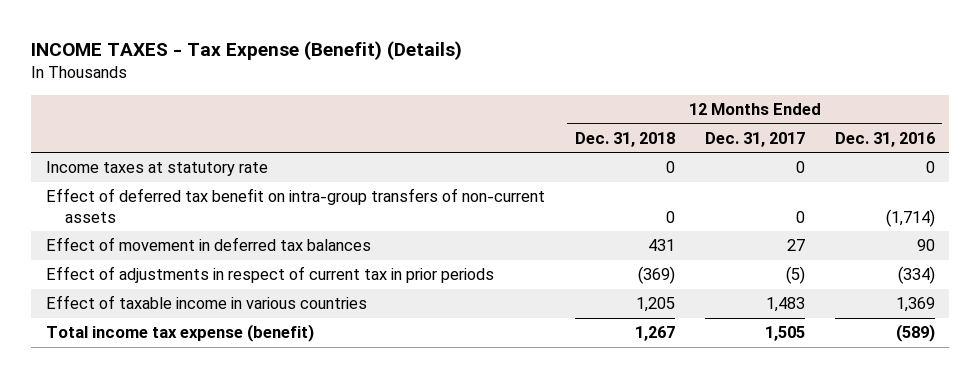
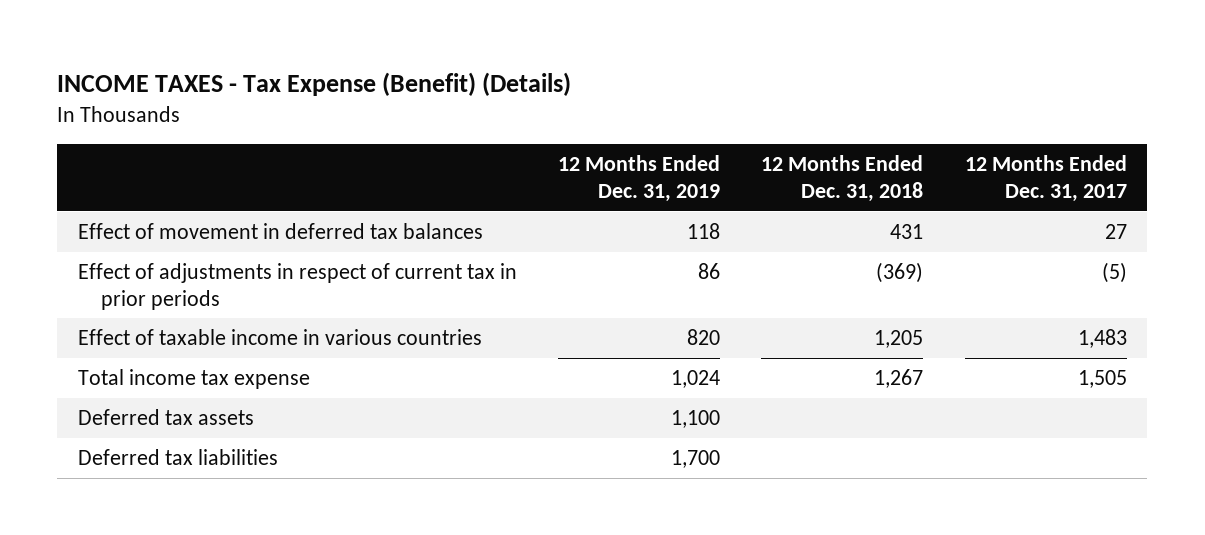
- | 12 Months Ended Dec. 31, 2018 | 12 Months Ended Dec. 31, 2017 | 12 Months Ended Dec. 31, 2016
+ | 12 Months Ended Dec. 31, 2019 | 12 Months Ended Dec. 31, 2018 | 12 Months Ended Dec. 31, 2017
- Income taxes at statutory rate | 0 | 0 | 0
- Effect of deferred tax benefit on intra-group transfers of non-current assets | 0 | 0 | (1,714)
- Total income tax expense (benefit) | 1,267 | 1,505 | (589)
+ Total income tax expense | 1,024 | 1,267 | 1,505
+ Deferred tax assets | 1,100 | |
+ Deferred tax liabilities | 1,700 | |

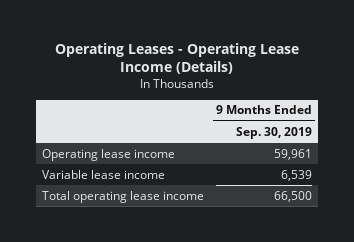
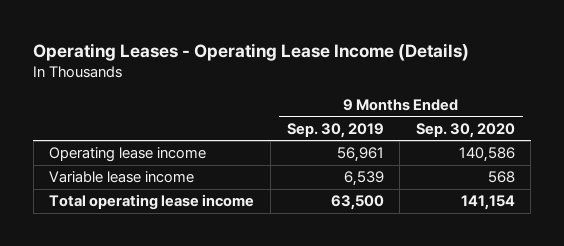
- | 9 Months Ended Sep. 30, 2019
+ | 9 Months Ended Sep. 30, 2019 | 9 Months Ended Sep. 30, 2020
- Operating lease income | 59,961
+ Operating lease income | 56,961 | 140,586
- Total operating lease income | 66,500
+ Total operating lease income | 63,500 | 141,154

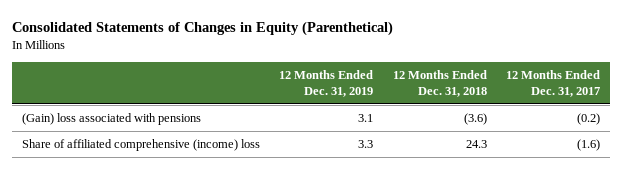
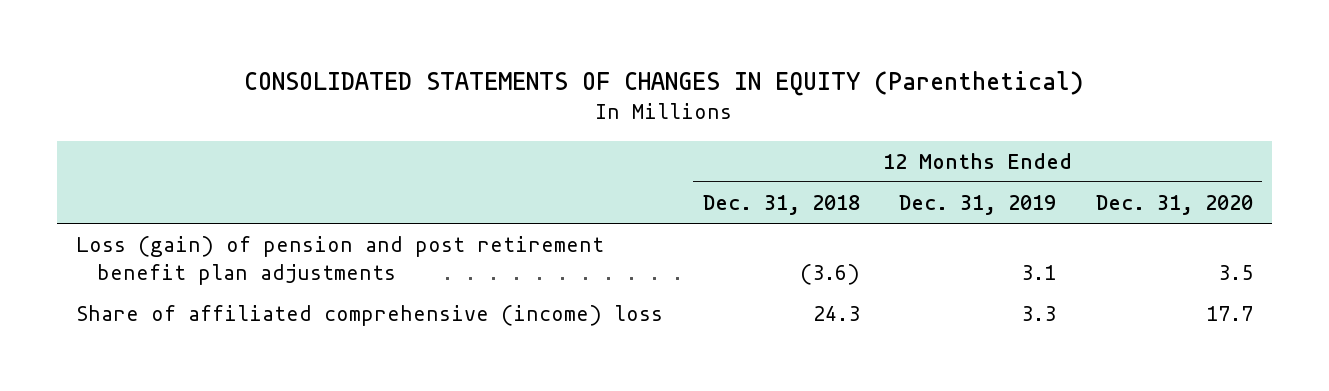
- Consolidated Statements of Changes in Equity (Parenthetical)
+ CONSOLIDATED STATEMENTS OF CHANGES IN EQUITY (Parenthetical)
- | 12 Months Ended Dec. 31, 2019 | 12 Months Ended Dec. 31, 2018 | 12 Months Ended Dec. 31, 2017
+ | 12 Months Ended Dec. 31, 2018 | 12 Months Ended Dec. 31, 2019 | 12 Months Ended Dec. 31, 2020
- (Gain) loss associated with pensions | 3.1 | (3.6) | (0.2)
+ Loss (gain) of pension and post retirement benefit plan adjustments | (3.6) | 3.1 | 3.5

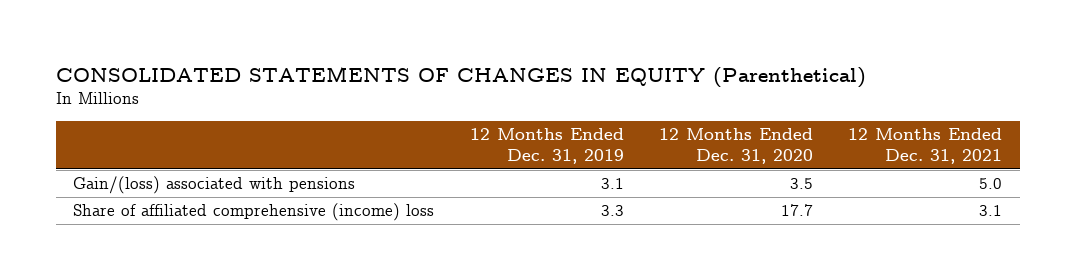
- | 12 Months Ended Dec. 31, 2018 | 12 Months Ended Dec. 31, 2019 | 12 Months Ended Dec. 31, 2020
+ | 12 Months Ended Dec. 31, 2019 | 12 Months Ended Dec. 31, 2020 | 12 Months Ended Dec. 31, 2021
- Loss (gain) of pension and post retirement benefit plan adjustments | (3.6) | 3.1 | 3.5
+ Gain/(loss) associated with pensions | 3.1 | 3.5 | 5.0

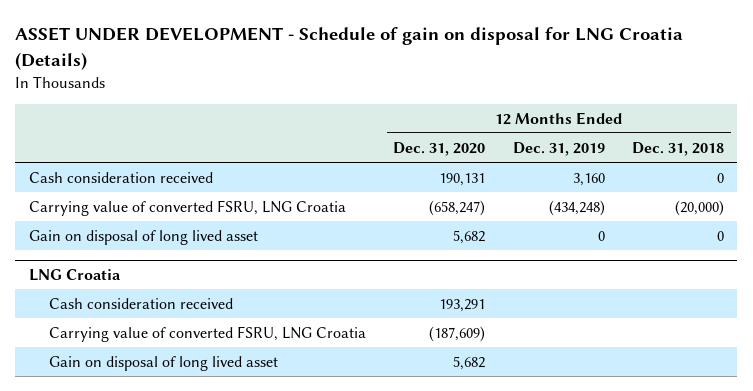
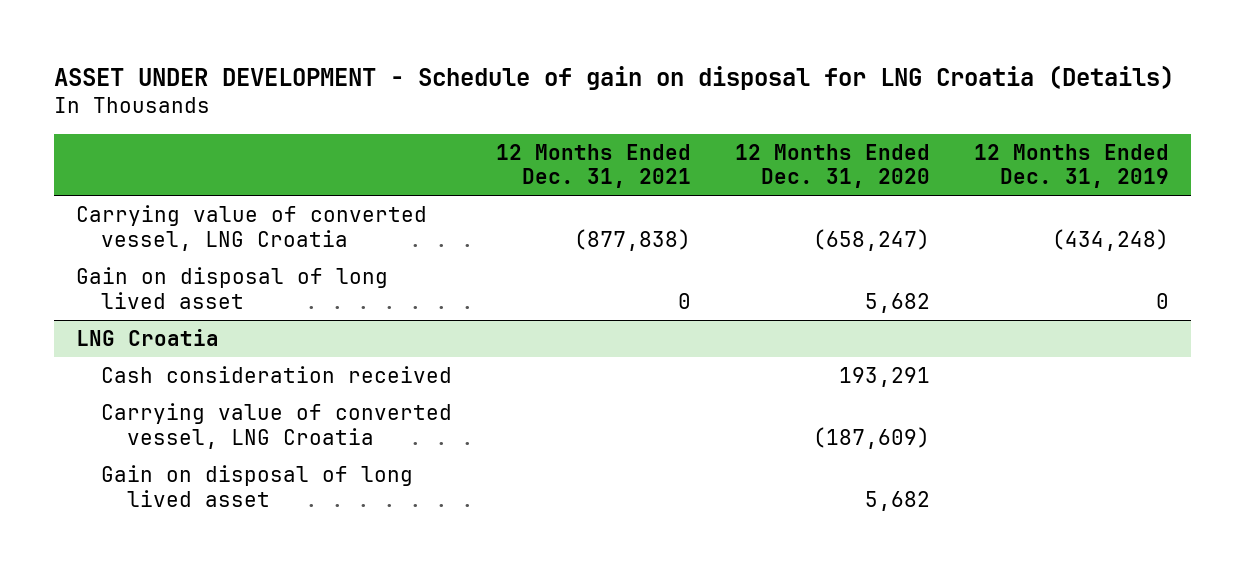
- | 12 Months Ended Dec. 31, 2020 | 12 Months Ended Dec. 31, 2019 | 12 Months Ended Dec. 31, 2018
+ | 12 Months Ended Dec. 31, 2021 | 12 Months Ended Dec. 31, 2020 | 12 Months Ended Dec. 31, 2019
- Cash consideration received | 190,131 | 3,160 | 0
- Carrying value of converted FSRU, LNG Croatia | (658,247) | (434,248) | (20,000)
+ Carrying value of converted vessel, LNG Croatia | (877,838) | (658,247) | (434,248)
@ LNG Croatia
- Carrying value of converted FSRU, LNG Croatia | (187,609) | |
+ Carrying value of converted vessel, LNG Croatia | | (187,609) |

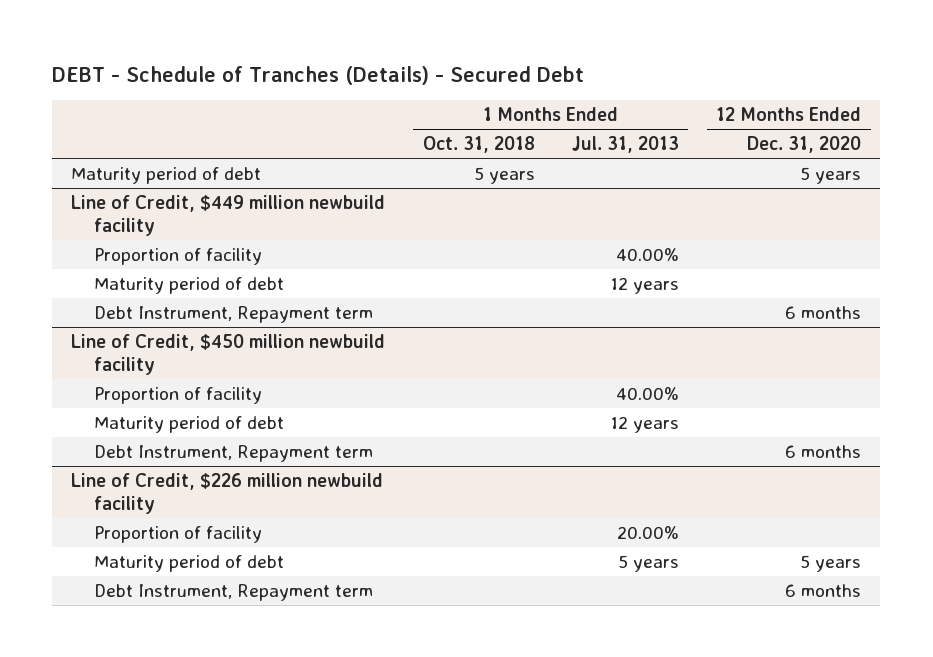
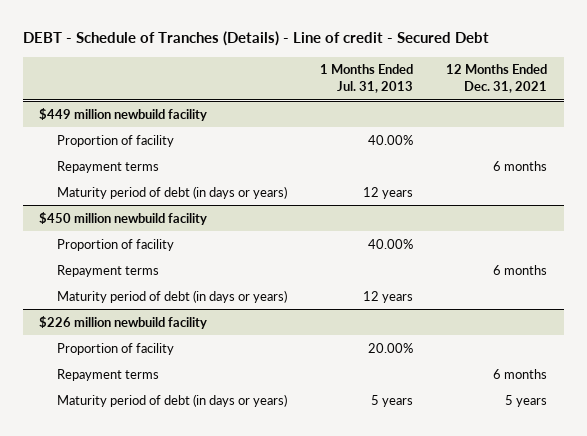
- DEBT - Schedule of Tranches (Details) - Secured Debt
+ DEBT - Schedule of Tranches (Details) - Line of credit - Secured Debt
- | 1 Months Ended Oct. 31, 2018 | 1 Months Ended Jul. 31, 2013 | 12 Months Ended Dec. 31, 2020
+ | 1 Months Ended Jul. 31, 2013 | 12 Months Ended Dec. 31, 2021
- Maturity period of debt | 5 years | | 5 years
- Line of Credit, $449 million newbuild facility
+ $449 million newbuild facility
- Maturity period of debt | | 12 years |
- Debt Instrument, Repayment term | | | 6 months
- Line of Credit, $450 million newbuild facility
+ Repayment terms | | 6 months
+ Maturity period of debt (in days or years) | 12 years |
+ $450 million newbuild facility
- Maturity period of debt | | 12 years |
- Debt Instrument, Repayment term | | | 6 months
- Line of Credit, $226 million newbuild facility
+ Repayment terms | | 6 months
+ Maturity period of debt (in days or years) | 12 years |
+ $226 million newbuild facility
- Maturity period of debt | | 5 years | 5 years
- Debt Instrument, Repayment term | | | 6 months
+ Repayment terms | | 6 months
+ Maturity period of debt (in days or years) | 5 years | 5 years

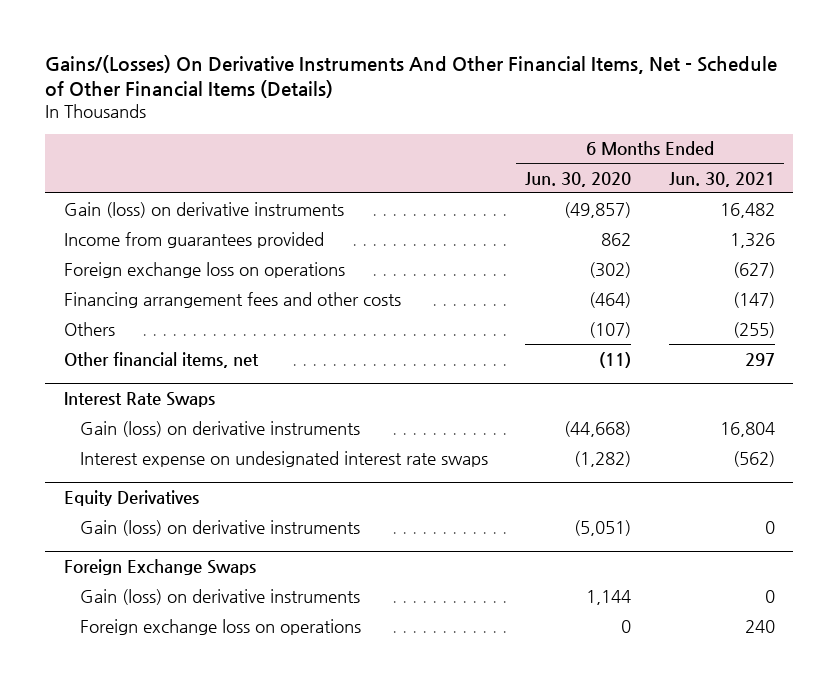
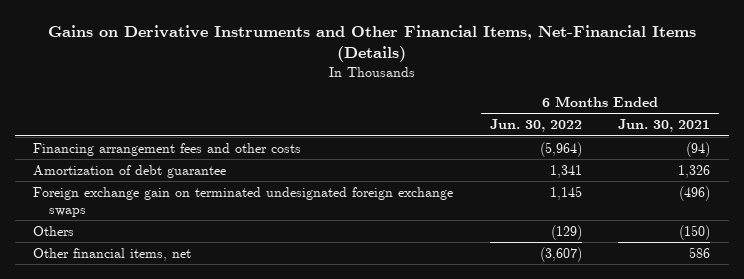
- Gains/(Losses) On Derivative Instruments And Other Financial Items, Net - Schedule of Other Financial Items (Details)
+ Gains on Derivative Instruments and Other Financial Items, Net-Financial Items (Details)
- | 6 Months Ended Jun. 30, 2020 | 6 Months Ended Jun. 30, 2021
+ | 6 Months Ended Jun. 30, 2022 | 6 Months Ended Jun. 30, 2021
- Gain (loss) on derivative instruments | (49,857) | 16,482
- Income from guarantees provided | 862 | 1,326
- Foreign exchange loss on operations | (302) | (627)
- Financing arrangement fees and other costs | (464) | (147)
- Others | (107) | (255)
- Other financial items, net | (11) | 297
- Interest Rate Swaps
- Gain (loss) on derivative instruments | (44,668) | 16,804
- Interest expense on undesignated interest rate swaps | (1,282) | (562)
- Equity Derivatives
- Gain (loss) on derivative instruments | (5,051) | 0
- Foreign Exchange Swaps
- Gain (loss) on derivative instruments | 1,144 | 0
- Foreign exchange loss on operations | 0 | 240
+ Financing arrangement fees and other costs | (5,964) | (94)
+ Amortization of debt guarantee | 1,341 | 1,326
+ Foreign exchange gain on terminated undesignated foreign exchange swaps | 1,145 | (496)
+ Others | (129) | (150)
+ Other financial items, net | (3,607) | 586

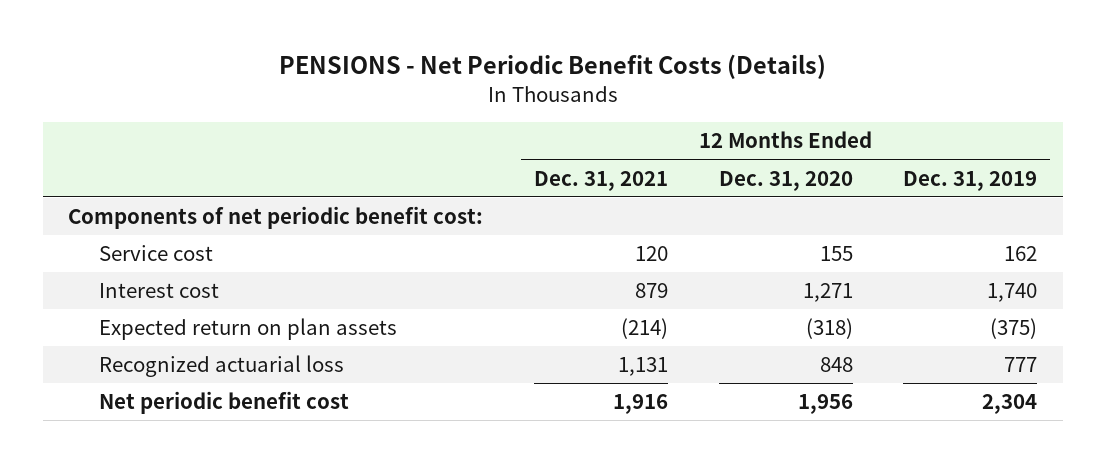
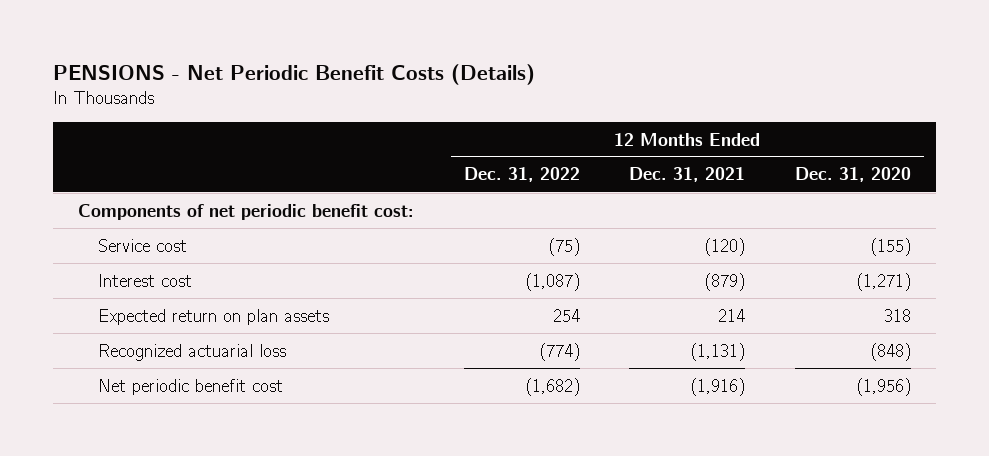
- | 12 Months Ended Dec. 31, 2021 | 12 Months Ended Dec. 31, 2020 | 12 Months Ended Dec. 31, 2019
+ | 12 Months Ended Dec. 31, 2022 | 12 Months Ended Dec. 31, 2021 | 12 Months Ended Dec. 31, 2020
- Service cost | 120 | 155 | 162
- Interest cost | 879 | 1,271 | 1,740
- Expected return on plan assets | (214) | (318) | (375)
- Recognized actuarial loss | 1,131 | 848 | 777
- Net periodic benefit cost | 1,916 | 1,956 | 2,304
+ Service cost | (75) | (120) | (155)
+ Interest cost | (1,087) | (879) | (1,271)
+ Expected return on plan assets | 254 | 214 | 318
+ Recognized actuarial loss | (774) | (1,131) | (848)
+ Net periodic benefit cost | (1,682) | (1,916) | (1,956)

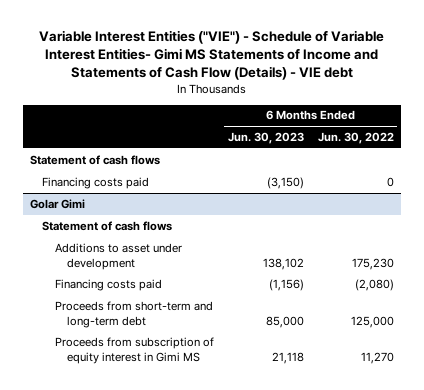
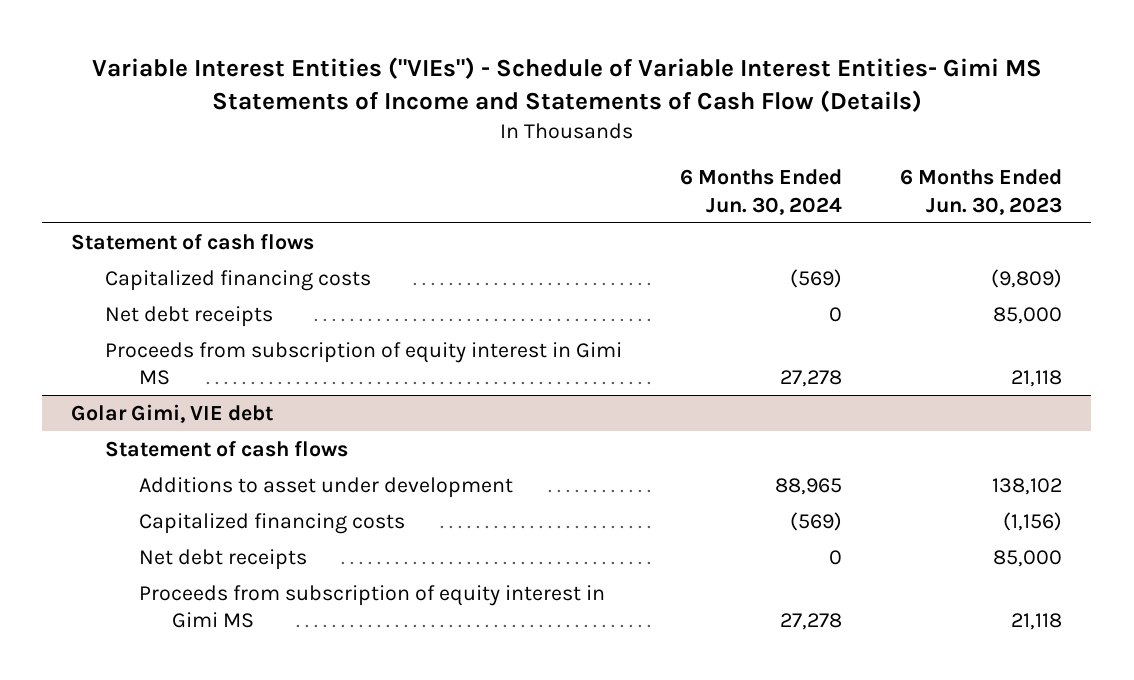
- Variable Interest Entities ("VIE") - Schedule of Variable Interest Entities- Gimi MS Statements of Income and Statements of Cash Flow (Details) - VIE debt
+ Variable Interest Entities ("VIEs") - Schedule of Variable Interest Entities- Gimi MS Statements of Income and Statements of Cash Flow (Details)
- | 6 Months Ended Jun. 30, 2023 | 6 Months Ended Jun. 30, 2022
+ | 6 Months Ended Jun. 30, 2024 | 6 Months Ended Jun. 30, 2023
- Financing costs paid | (3,150) | 0
- Golar Gimi
+ Capitalized financing costs | (569) | (9,809)
+ Net debt receipts | 0 | 85,000
+ Proceeds from subscription of equity interest in Gimi MS | 27,278 | 21,118
+ Golar Gimi, VIE debt
- Financing costs paid | (1,156) | (2,080)
- Proceeds from short-term and long-term debt | 85,000 | 125,000
+ Capitalized financing costs | (569) | (1,156)
+ Net debt receipts | 0 | 85,000

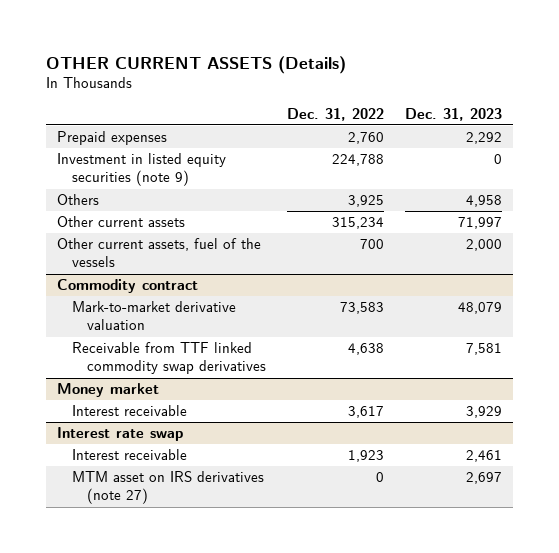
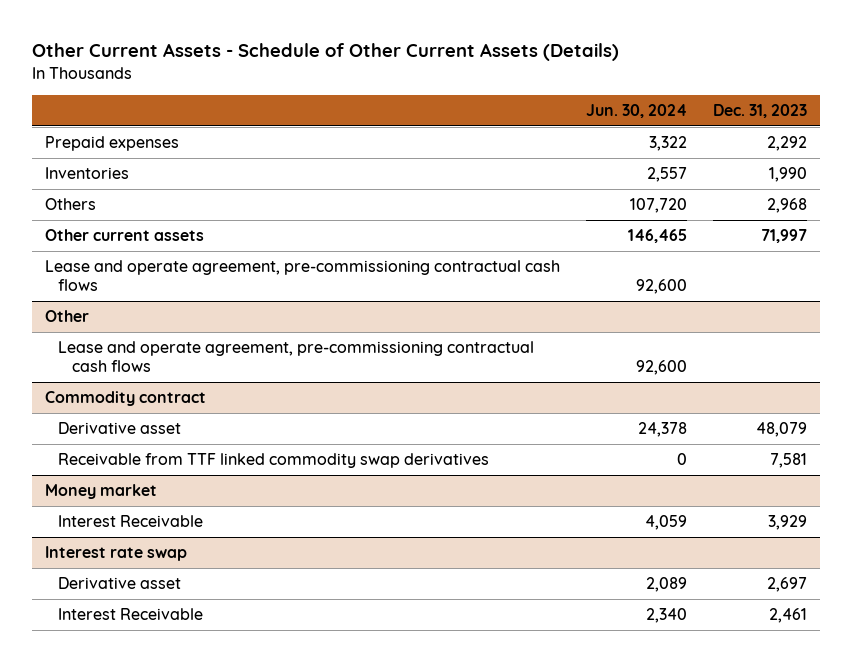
- OTHER CURRENT ASSETS (Details)
+ Other Current Assets - Schedule of Other Current Assets (Details)
- | Dec. 31, 2022 | Dec. 31, 2023
+ | Jun. 30, 2024 | Dec. 31, 2023
- Investment in listed equity securities (note 9) | 224,788 | 0
- Others | 3,925 | 4,958
+ Inventories | 2,557 | 1,990
+ Others | 107,720 | 2,968
- Other current assets, fuel of the vessels | 700 | 2,000
+ Lease and operate agreement, pre-commissioning contractual cash flows | 92,600 |
+ Other
+ Lease and operate agreement, pre-commissioning contractual cash flows | 92,600 |
@ Commodity contract
- Mark-to-market derivative valuation | 73,583 | 48,079
+ Derivative asset | 24,378 | 48,079
@ Money market
- Interest receivable | 3,617 | 3,929
+ Interest Receivable | 4,059 | 3,929
@ Interest rate swap
- Interest receivable | 1,923 | 2,461
- MTM asset on IRS derivatives (note 27) | 0 | 2,697
+ Derivative asset | 2,089 | 2,697
+ Interest Receivable | 2,340 | 2,461

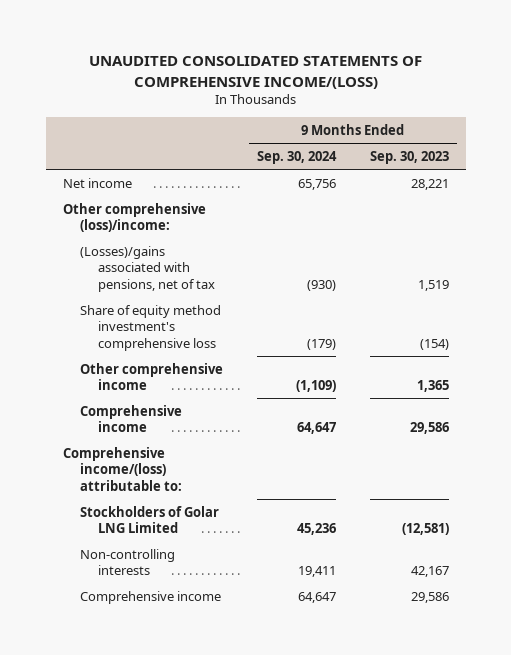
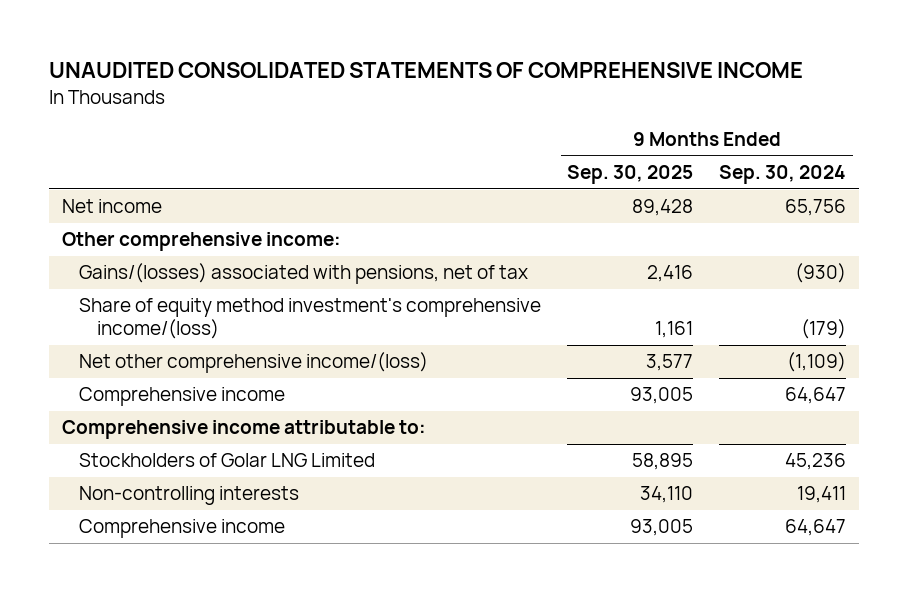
- UNAUDITED CONSOLIDATED STATEMENTS OF COMPREHENSIVE INCOME/(LOSS)
+ UNAUDITED CONSOLIDATED STATEMENTS OF COMPREHENSIVE INCOME
- | 9 Months Ended Sep. 30, 2024 | 9 Months Ended Sep. 30, 2023
+ | 9 Months Ended Sep. 30, 2025 | 9 Months Ended Sep. 30, 2024
- Other comprehensive (loss)/income:
- (Losses)/gains associated with pensions, net of tax | (930) | 1,519
- Share of equity method investment's comprehensive loss | (179) | (154)
- Other comprehensive income | (1,109) | 1,365
+ Other comprehensive income:
+ Gains/(losses) associated with pensions, net of tax | 2,416 | (930)
+ Share of equity method investment's comprehensive income/(loss) | 1,161 | (179)
+ Net other comprehensive income/(loss) | 3,577 | (1,109)
- Comprehensive income/(loss) attributable to:
+ Comprehensive income attributable to:

